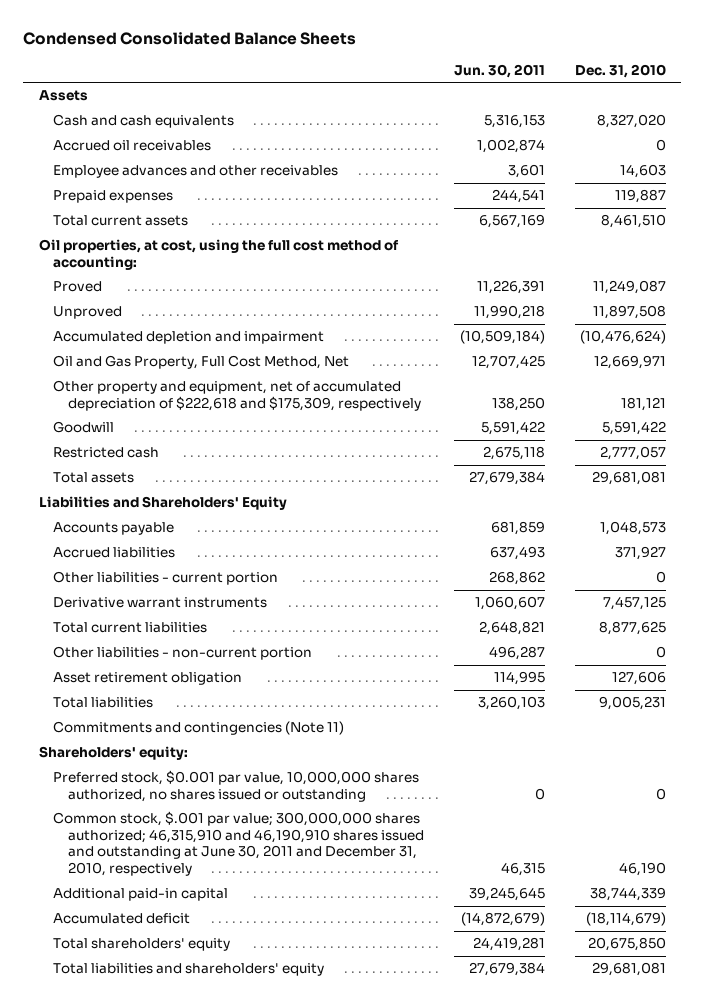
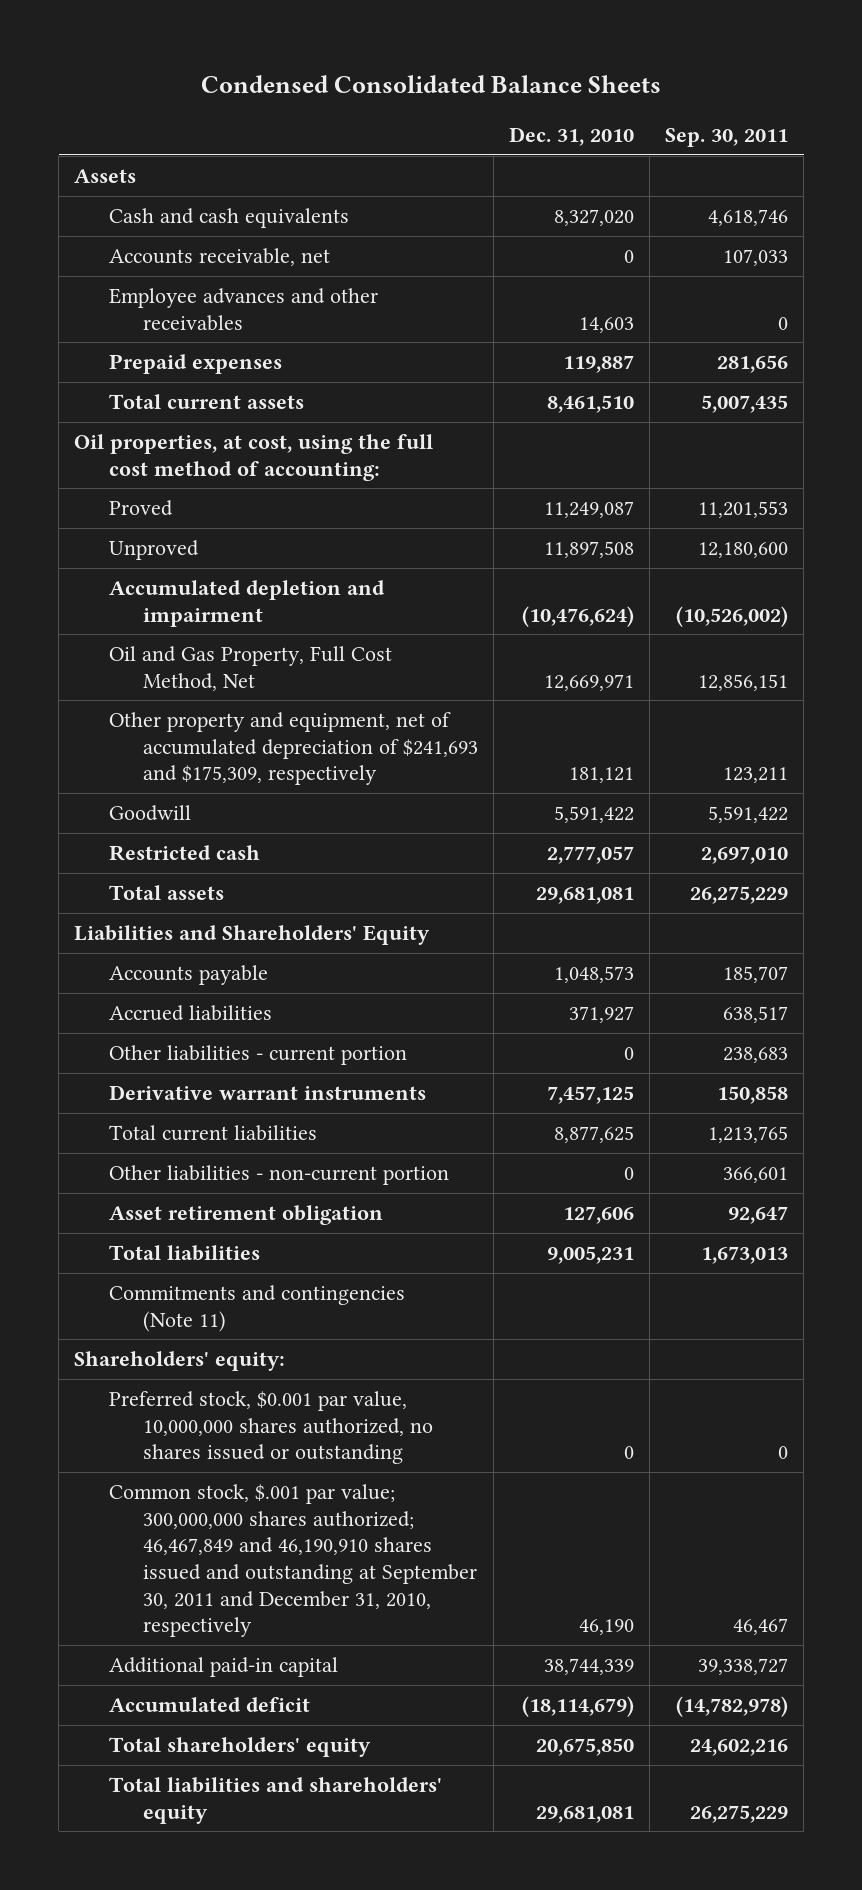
- | Jun. 30, 2011 | Dec. 31, 2010
+ | Dec. 31, 2010 | Sep. 30, 2011
- Accrued oil receivables | 1,002,874 | 0
+ Accounts receivable, net | 0 | 107,033
- Other property and equipment, net of accumulated depreciation of $222,618 and $175,309, respectively | 138,250 | 181,121
+ Other property and equipment, net of accumulated depreciation of $241,693 and $175,309, respectively | 181,121 | 123,211
- Common stock, $.001 par value; 300,000,000 shares authorized; 46,315,910 and 46,190,910 shares issued and outstanding at June 30, 2011 and December 31, 2010, respectively | 46,315 | 46,190
+ Common stock, $.001 par value; 300,000,000 shares authorized; 46,467,849 and 46,190,910 shares issued and outstanding at September 30, 2011 and December 31, 2010, respectively | 46,190 | 46,467

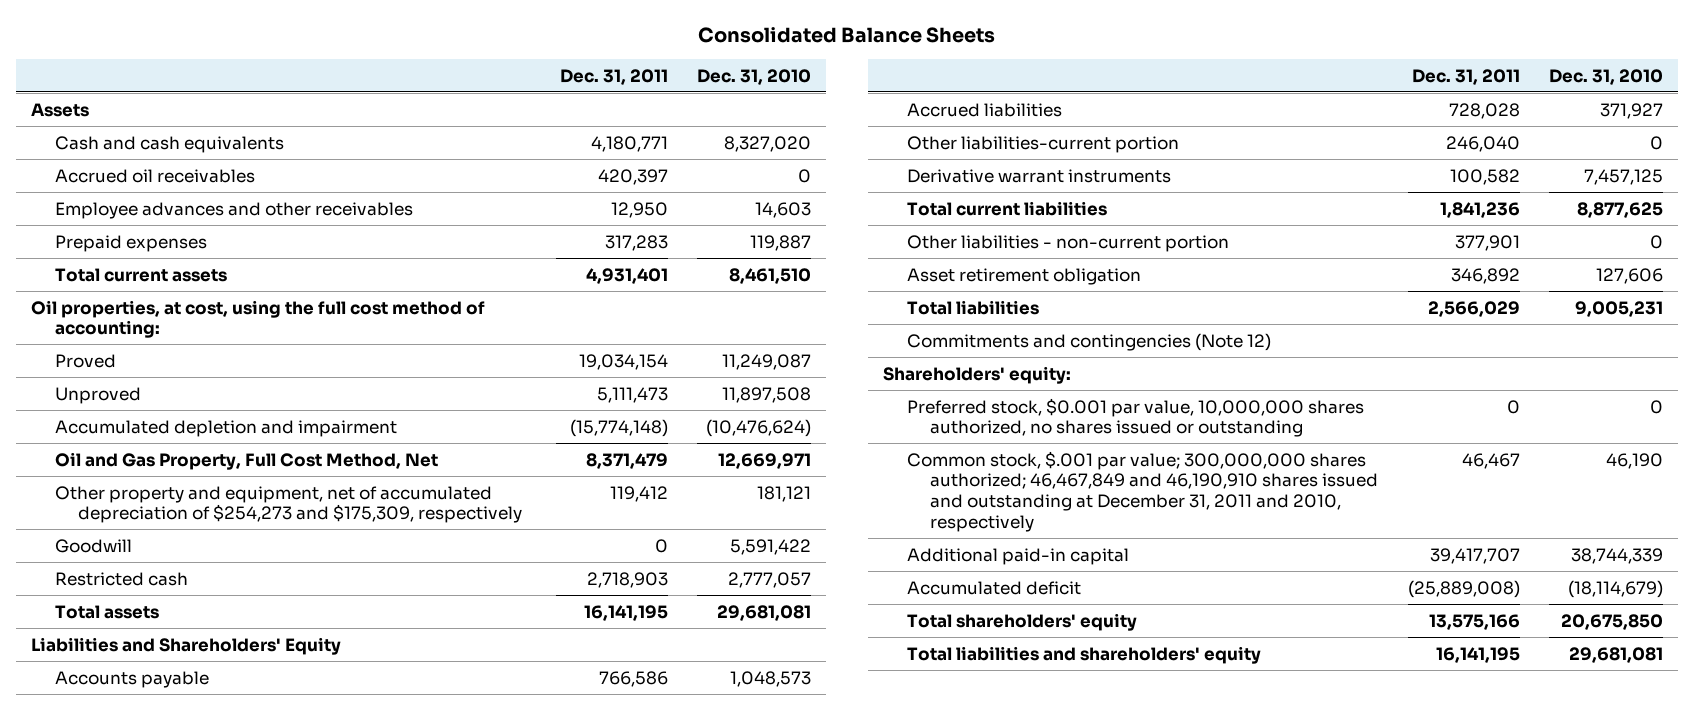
- Condensed Consolidated Balance Sheets
+ Consolidated Balance Sheets
- | Dec. 31, 2010 | Sep. 30, 2011
+ | Dec. 31, 2011 | Dec. 31, 2010
- Accounts receivable, net | 0 | 107,033
+ Accrued oil receivables | 420,397 | 0
- Other property and equipment, net of accumulated depreciation of $241,693 and $175,309, respectively | 181,121 | 123,211
+ Other property and equipment, net of accumulated depreciation of $254,273 and $175,309, respectively | 119,412 | 181,121
- Other liabilities - current portion | 0 | 238,683
+ Other liabilities-current portion | 246,040 | 0
- Commitments and contingencies (Note 11)
+ Commitments and contingencies (Note 12)
- Common stock, $.001 par value; 300,000,000 shares authorized; 46,467,849 and 46,190,910 shares issued and outstanding at September 30, 2011 and December 31, 2010, respectively | 46,190 | 46,467
+ Common stock, $.001 par value; 300,000,000 shares authorized; 46,467,849 and 46,190,910 shares issued and outstanding at December 31, 2011 and 2010, respectively | 46,467 | 46,190

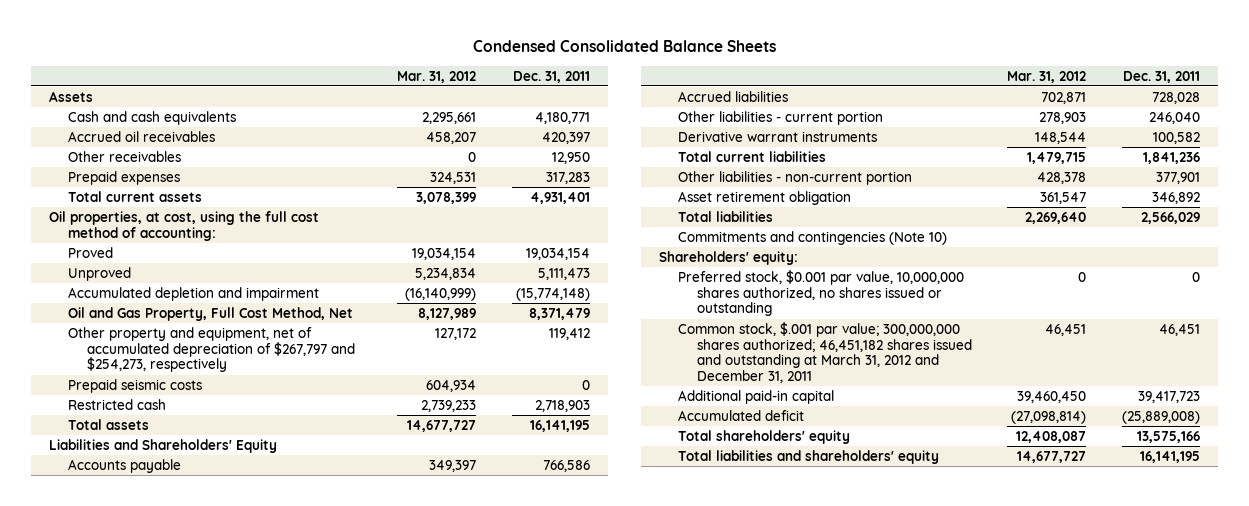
- Consolidated Balance Sheets
+ Condensed Consolidated Balance Sheets
- | Dec. 31, 2011 | Dec. 31, 2010
+ | Mar. 31, 2012 | Dec. 31, 2011
- Employee advances and other receivables | 12,950 | 14,603
+ Other receivables | 0 | 12,950
- Other property and equipment, net of accumulated depreciation of $254,273 and $175,309, respectively | 119,412 | 181,121
- Goodwill | 0 | 5,591,422
+ Other property and equipment, net of accumulated depreciation of $267,797 and $254,273, respectively | 127,172 | 119,412
+ Prepaid seismic costs | 604,934 | 0
- Other liabilities-current portion | 246,040 | 0
+ Other liabilities - current portion | 278,903 | 246,040
- Commitments and contingencies (Note 12)
+ Commitments and contingencies (Note 10)
- Common stock, $.001 par value; 300,000,000 shares authorized; 46,467,849 and 46,190,910 shares issued and outstanding at December 31, 2011 and 2010, respectively | 46,467 | 46,190
- Additional paid-in capital | 39,417,707 | 38,744,339
+ Common stock, $.001 par value; 300,000,000 shares authorized; 46,451,182 shares issued and outstanding at March 31, 2012 and December 31, 2011 | 46,451 | 46,451
+ Additional paid-in capital | 39,460,450 | 39,417,723

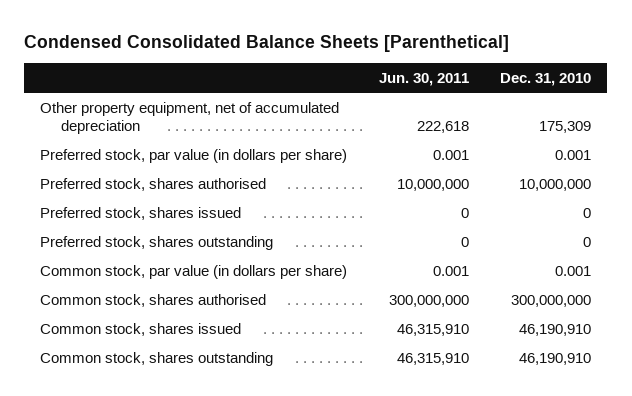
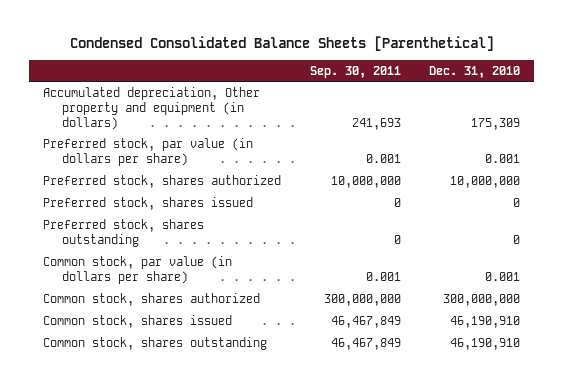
- | Jun. 30, 2011 | Dec. 31, 2010
+ | Sep. 30, 2011 | Dec. 31, 2010
- Other property equipment, net of accumulated depreciation | 222,618 | 175,309
+ Accumulated depreciation, Other property and equipment (in dollars) | 241,693 | 175,309
- Preferred stock, shares authorised | 10,000,000 | 10,000,000
+ Preferred stock, shares authorized | 10,000,000 | 10,000,000
- Common stock, shares authorised | 300,000,000 | 300,000,000
+ Common stock, shares authorized | 300,000,000 | 300,000,000

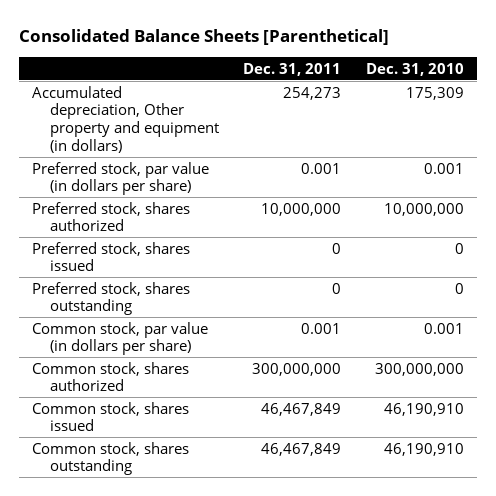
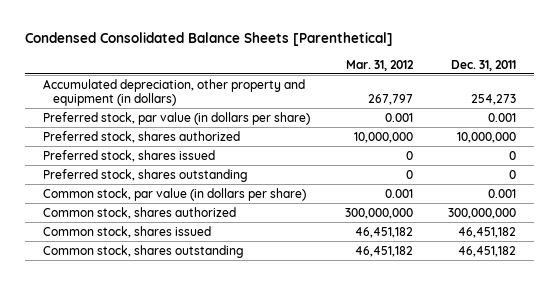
- Consolidated Balance Sheets [Parenthetical]
+ Condensed Consolidated Balance Sheets [Parenthetical]
- | Dec. 31, 2011 | Dec. 31, 2010
+ | Mar. 31, 2012 | Dec. 31, 2011
- Accumulated depreciation, Other property and equipment (in dollars) | 254,273 | 175,309
+ Accumulated depreciation, other property and equipment (in dollars) | 267,797 | 254,273
- Common stock, shares issued | 46,467,849 | 46,190,910
- Common stock, shares outstanding | 46,467,849 | 46,190,910
+ Common stock, shares issued | 46,451,182 | 46,451,182
+ Common stock, shares outstanding | 46,451,182 | 46,451,182

